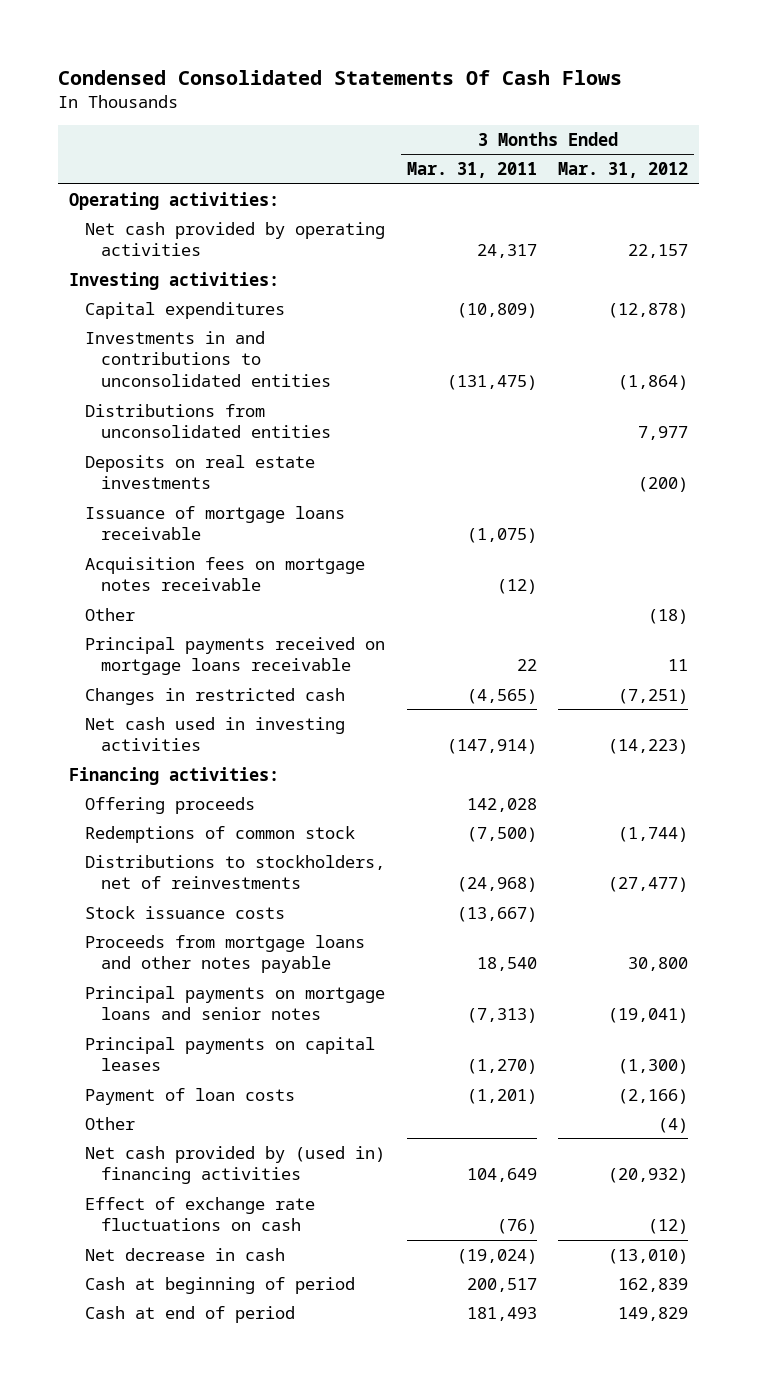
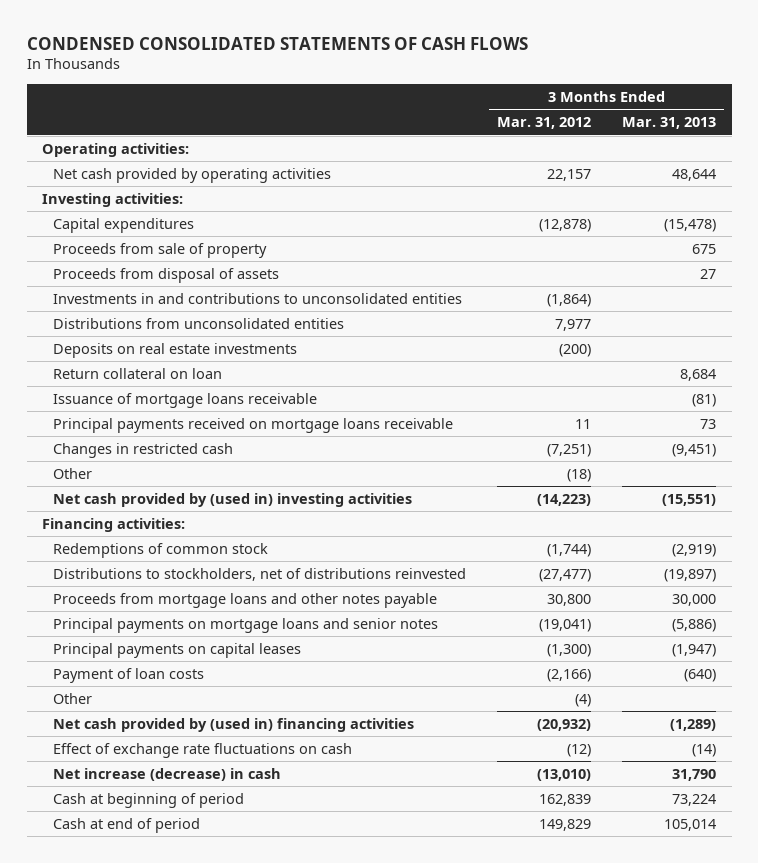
- Condensed Consolidated Statements Of Cash Flows
+ CONDENSED CONSOLIDATED STATEMENTS OF CASH FLOWS
- | 3 Months Ended Mar. 31, 2011 | 3 Months Ended Mar. 31, 2012
+ | 3 Months Ended Mar. 31, 2012 | 3 Months Ended Mar. 31, 2013
+ Proceeds from sale of property | | 675
+ Proceeds from disposal of assets | | 27
+ Return collateral on loan | | 8,684
- Acquisition fees on mortgage notes receivable | (12) |
- Net cash used in investing activities | (147,914) | (14,223)
moved down: Other | (18) |
+ Net cash provided by (used in) investing activities | (14,223) | (15,551)
- Offering proceeds | 142,028 |
- Distributions to stockholders, net of reinvestments | (24,968) | (27,477)
- Stock issuance costs | (13,667) |
+ Distributions to stockholders, net of distributions reinvested | (27,477) | (19,897)
- Net decrease in cash | (19,024) | (13,010)
+ Net increase (decrease) in cash | (13,010) | 31,790

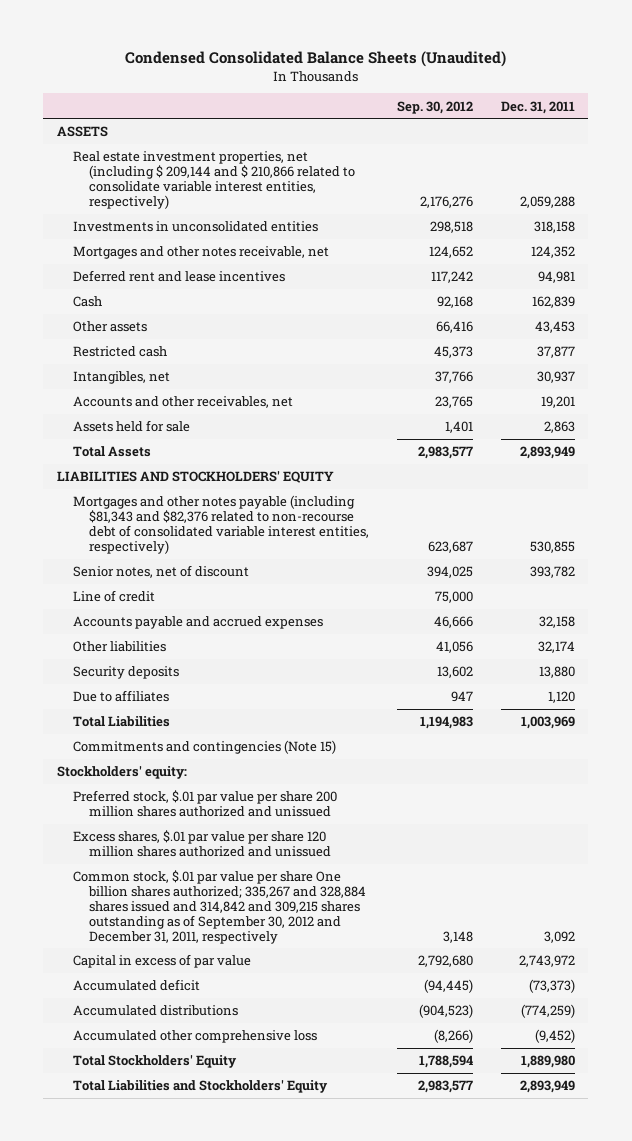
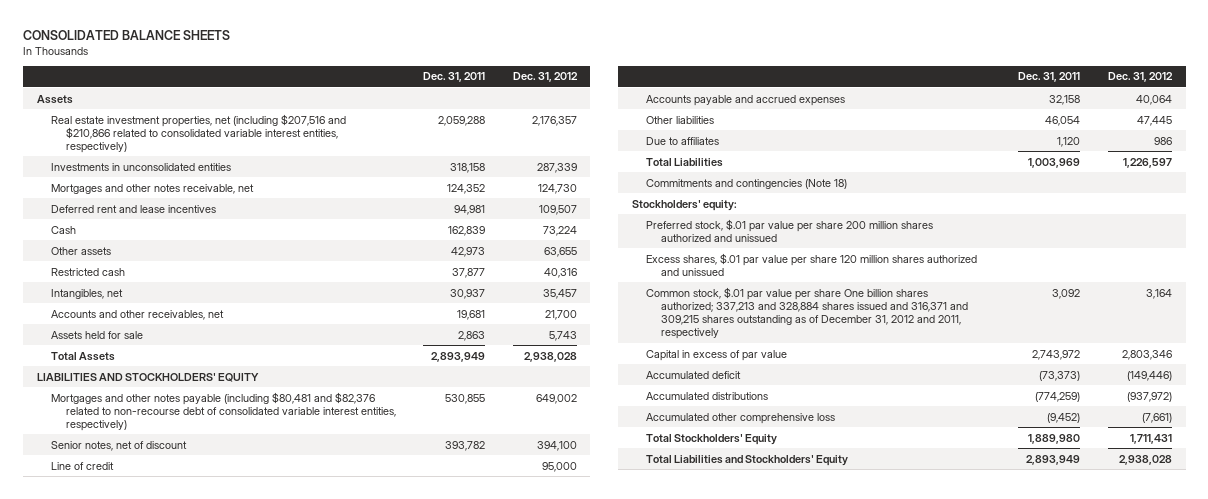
- Condensed Consolidated Balance Sheets (Unaudited)
+ CONSOLIDATED BALANCE SHEETS
- | Sep. 30, 2012 | Dec. 31, 2011
+ | Dec. 31, 2011 | Dec. 31, 2012
- ASSETS
- Real estate investment properties, net (including $ 209,144 and $ 210,866 related to consolidate variable interest entities, respectively) | 2,176,276 | 2,059,288
+ Assets
+ Real estate investment properties, net (including $207,516 and $210,866 related to consolidated variable interest entities, respectively) | 2,059,288 | 2,176,357
- Other assets | 66,416 | 43,453
+ Other assets | 42,973 | 63,655
- Accounts and other receivables, net | 23,765 | 19,201
+ Accounts and other receivables, net | 19,681 | 21,700
- Mortgages and other notes payable (including $81,343 and $82,376 related to non-recourse debt of consolidated variable interest entities, respectively) | 623,687 | 530,855
+ Mortgages and other notes payable (including $80,481 and $82,376 related to non-recourse debt of consolidated variable interest entities, respectively) | 530,855 | 649,002
- Other liabilities | 41,056 | 32,174
- Security deposits | 13,602 | 13,880
+ Other liabilities | 46,054 | 47,445
- Commitments and contingencies (Note 15)
+ Commitments and contingencies (Note 18)
- Common stock, $.01 par value per share One billion shares authorized; 335,267 and 328,884 shares issued and 314,842 and 309,215 shares outstanding as of September 30, 2012 and December 31, 2011, respectively | 3,148 | 3,092
+ Common stock, $.01 par value per share One billion shares authorized; 337,213 and 328,884 shares issued and 316,371 and 309,215 shares outstanding as of December 31, 2012 and 2011, respectively | 3,092 | 3,164

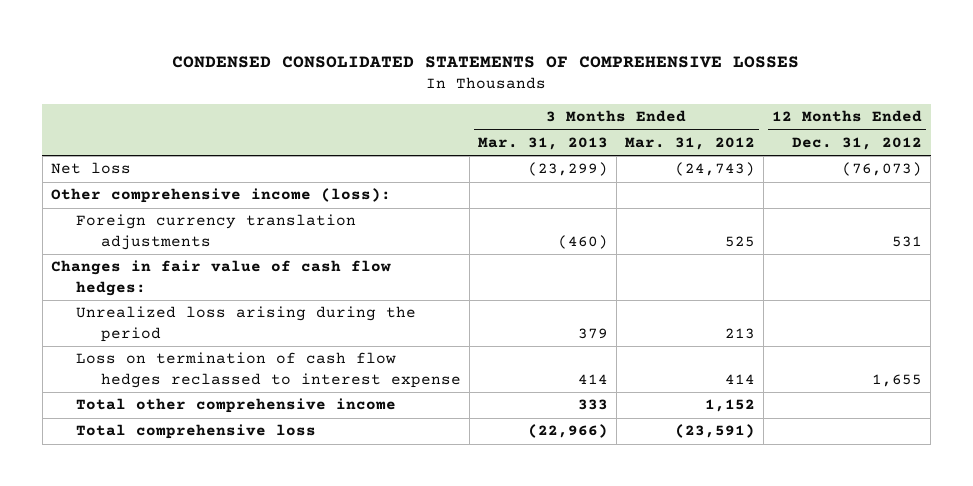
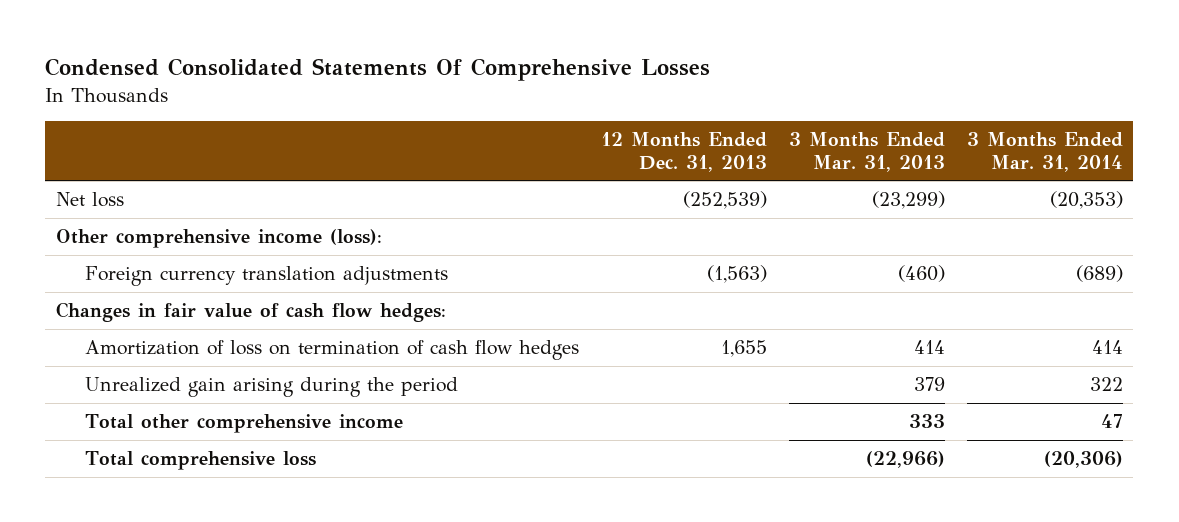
- CONDENSED CONSOLIDATED STATEMENTS OF COMPREHENSIVE LOSSES
+ Condensed Consolidated Statements Of Comprehensive Losses
- | 3 Months Ended Mar. 31, 2013 | 3 Months Ended Mar. 31, 2012 | 12 Months Ended Dec. 31, 2012
+ | 12 Months Ended Dec. 31, 2013 | 3 Months Ended Mar. 31, 2013 | 3 Months Ended Mar. 31, 2014
- Unrealized loss arising during the period | 379 | 213 |
- Loss on termination of cash flow hedges reclassed to interest expense | 414 | 414 | 1,655
+ Amortization of loss on termination of cash flow hedges | 1,655 | 414 | 414
+ Unrealized gain arising during the period | | 379 | 322

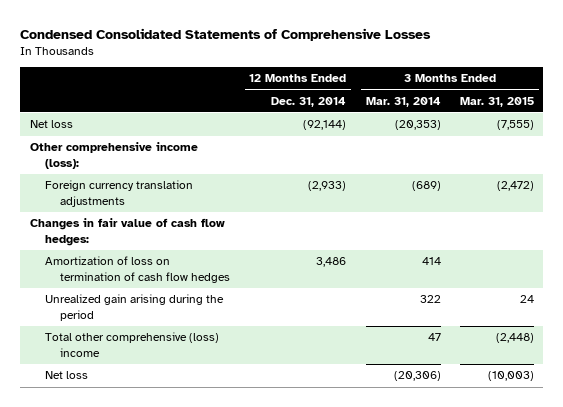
- Condensed Consolidated Statements Of Comprehensive Losses
+ Condensed Consolidated Statements of Comprehensive Losses
- | 12 Months Ended Dec. 31, 2013 | 3 Months Ended Mar. 31, 2013 | 3 Months Ended Mar. 31, 2014
+ | 12 Months Ended Dec. 31, 2014 | 3 Months Ended Mar. 31, 2014 | 3 Months Ended Mar. 31, 2015
- Total other comprehensive income | | 333 | 47
- Total comprehensive loss | | (22,966) | (20,306)
+ Total other comprehensive (loss) income | | 47 | (2,448)
+ Net loss | | (20,306) | (10,003)

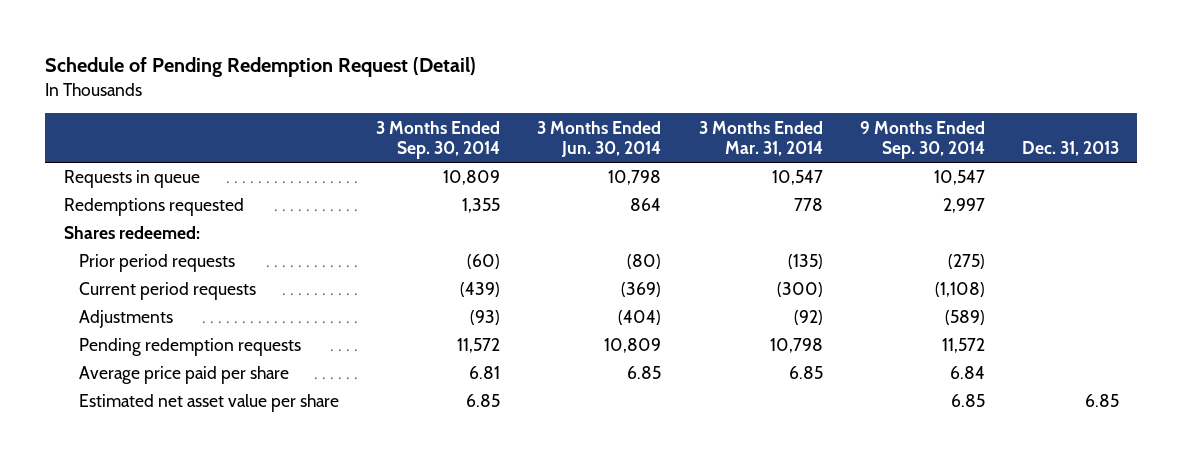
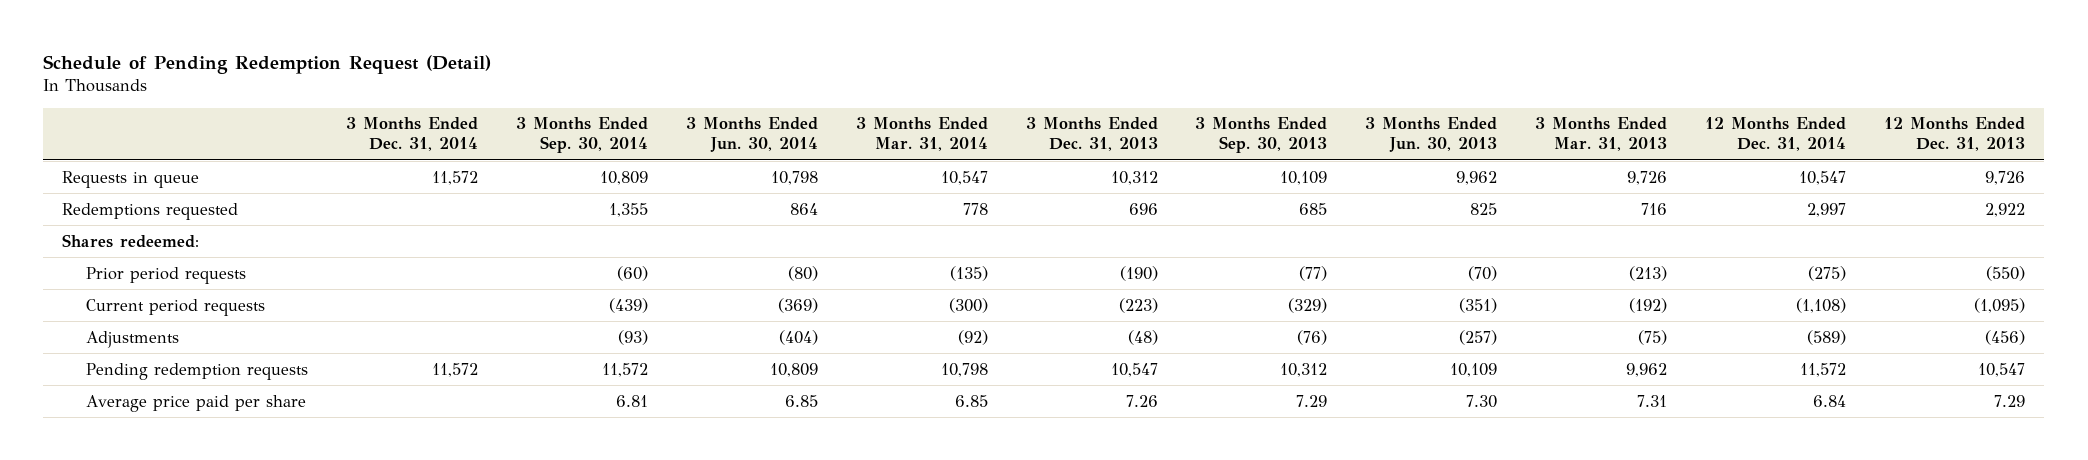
- | 3 Months Ended Sep. 30, 2014 | 3 Months Ended Jun. 30, 2014 | 3 Months Ended Mar. 31, 2014 | 9 Months Ended Sep. 30, 2014 | Dec. 31, 2013
+ | 3 Months Ended Dec. 31, 2014 | 3 Months Ended Sep. 30, 2014 | 3 Months Ended Jun. 30, 2014 | 3 Months Ended Mar. 31, 2014 | 3 Months Ended Dec. 31, 2013 | 3 Months Ended Sep. 30, 2013 | 3 Months Ended Jun. 30, 2013 | 3 Months Ended Mar. 31, 2013 | 12 Months Ended Dec. 31, 2014 | 12 Months Ended Dec. 31, 2013
- Estimated net asset value per share | 6.85 | | | 6.85 | 6.85

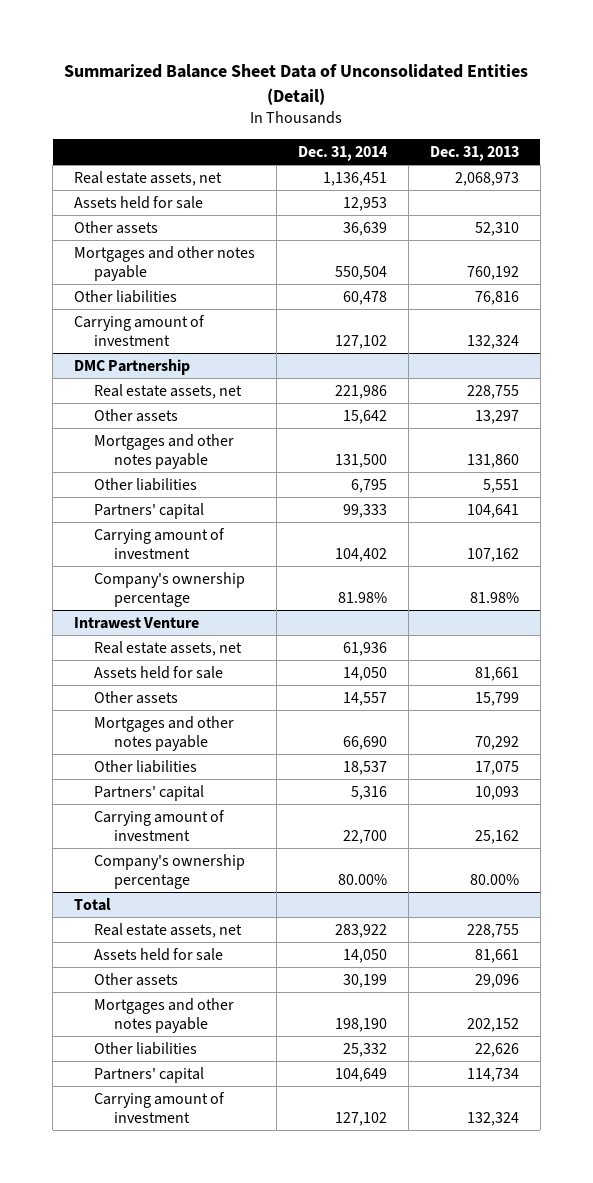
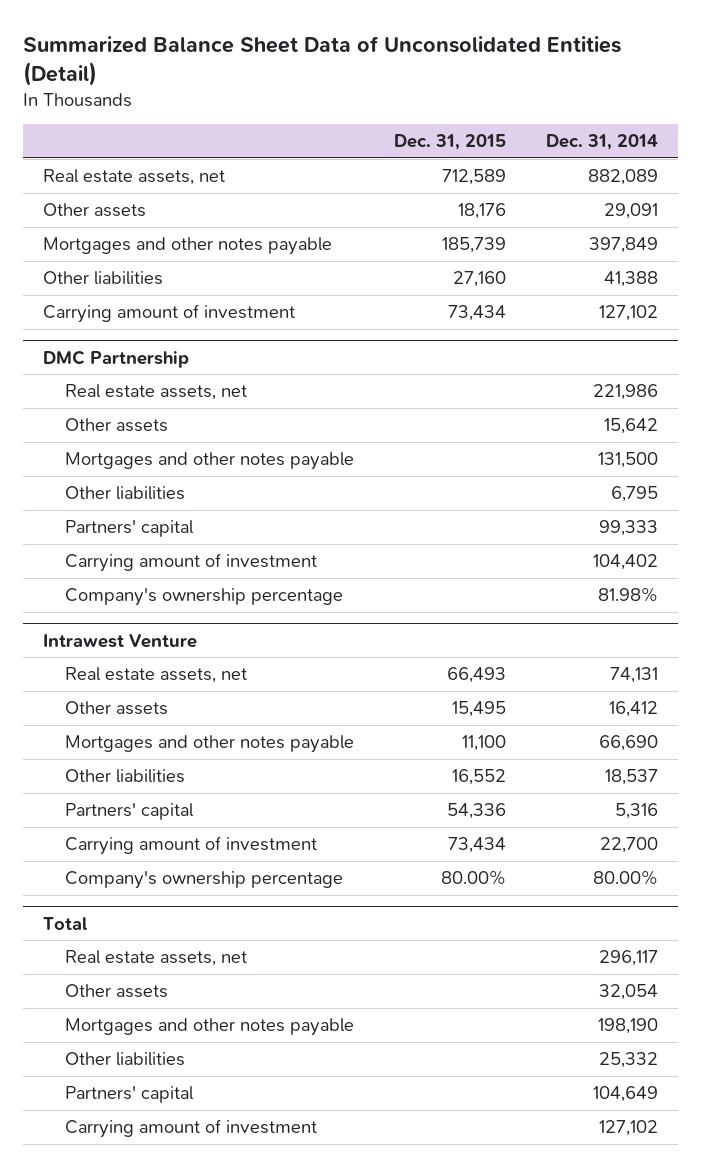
- | Dec. 31, 2014 | Dec. 31, 2013
+ | Dec. 31, 2015 | Dec. 31, 2014
- Real estate assets, net | 1,136,451 | 2,068,973
- Assets held for sale | 12,953 |
- Other assets | 36,639 | 52,310
- Mortgages and other notes payable | 550,504 | 760,192
- Other liabilities | 60,478 | 76,816
+ Real estate assets, net | 712,589 | 882,089
+ Other assets | 18,176 | 29,091
+ Mortgages and other notes payable | 185,739 | 397,849
+ Other liabilities | 27,160 | 41,388
@ Intrawest Venture
- Real estate assets, net | 61,936 |
- Assets held for sale | 14,050 | 81,661
- Other assets | 14,557 | 15,799
+ Real estate assets, net | 66,493 | 74,131
+ Other assets | 15,495 | 16,412
@ Total
- Real estate assets, net | 283,922 | 228,755
- Assets held for sale | 14,050 | 81,661
- Other assets | 30,199 | 29,096
+ Real estate assets, net | | 296,117
+ Other assets | | 32,054

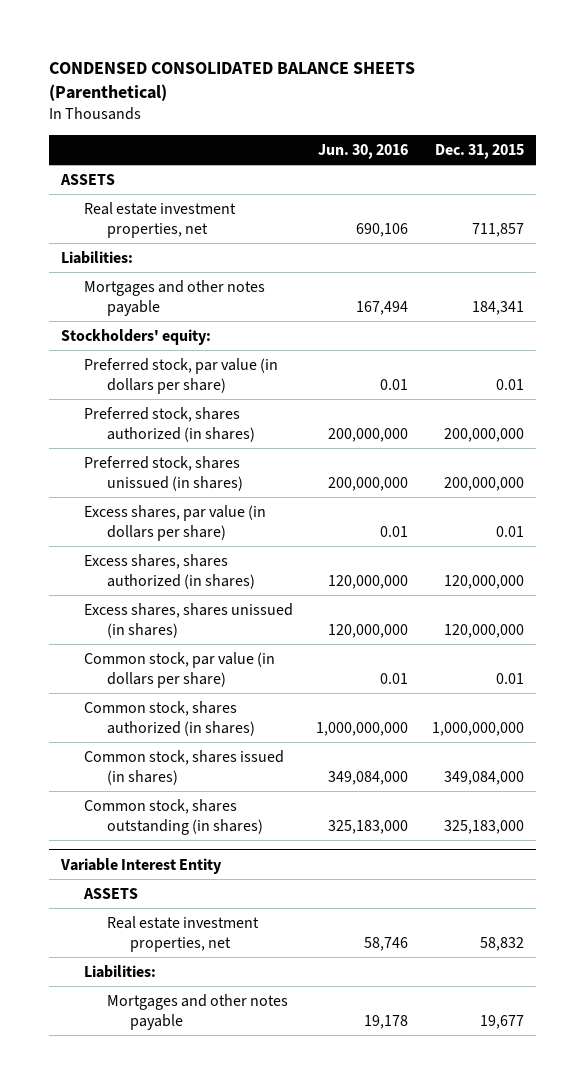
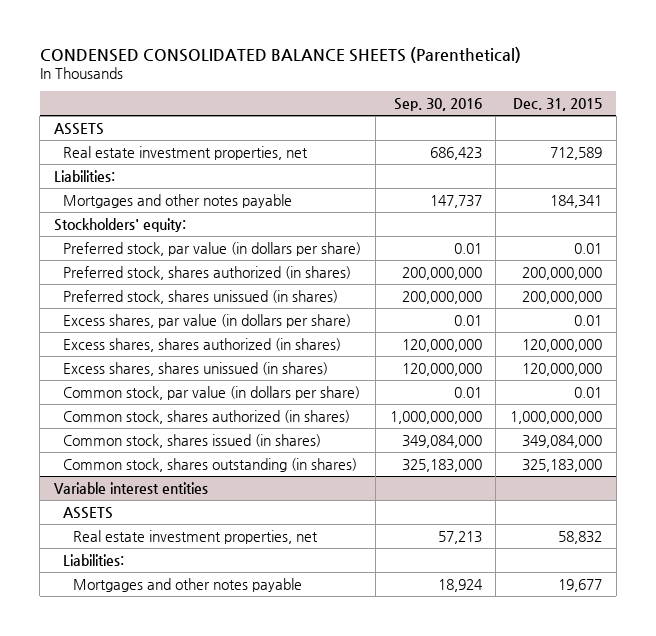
- | Jun. 30, 2016 | Dec. 31, 2015
+ | Sep. 30, 2016 | Dec. 31, 2015
- Real estate investment properties, net | 690,106 | 711,857
+ Real estate investment properties, net | 686,423 | 712,589
- Variable Interest Entity
+ Variable interest entities

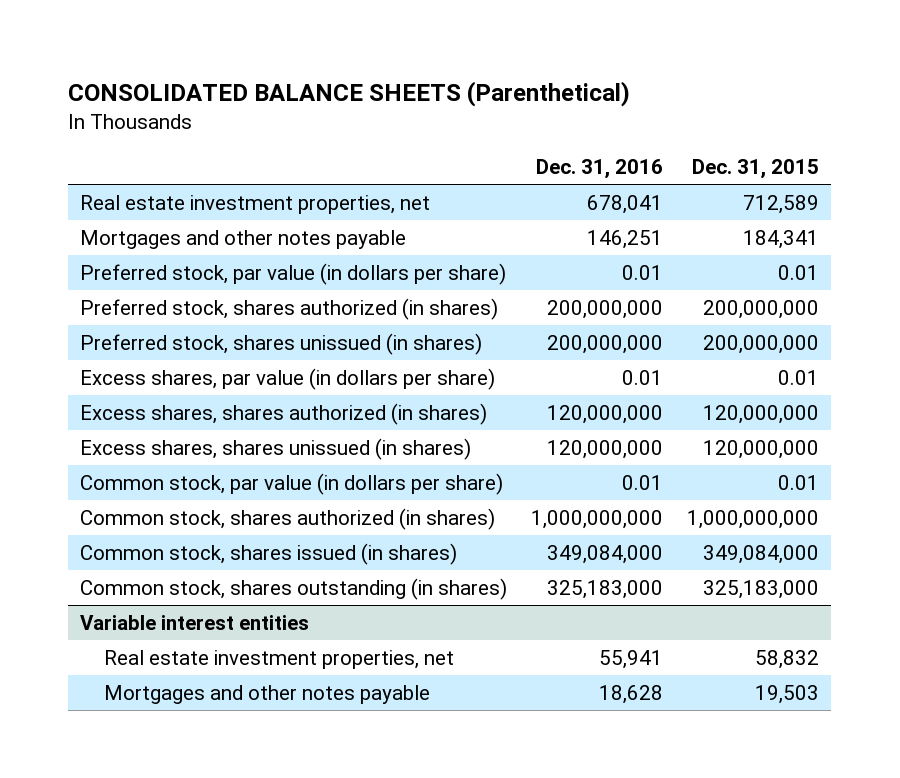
- CONDENSED CONSOLIDATED BALANCE SHEETS (Parenthetical)
+ CONSOLIDATED BALANCE SHEETS (Parenthetical)
- | Sep. 30, 2016 | Dec. 31, 2015
+ | Dec. 31, 2016 | Dec. 31, 2015
- ASSETS
- Liabilities:
- Stockholders' equity:
@ Variable interest entities
- ASSETS
- Liabilities:
- Mortgages and other notes payable | 18,924 | 19,677
+ Mortgages and other notes payable | 18,628 | 19,503

